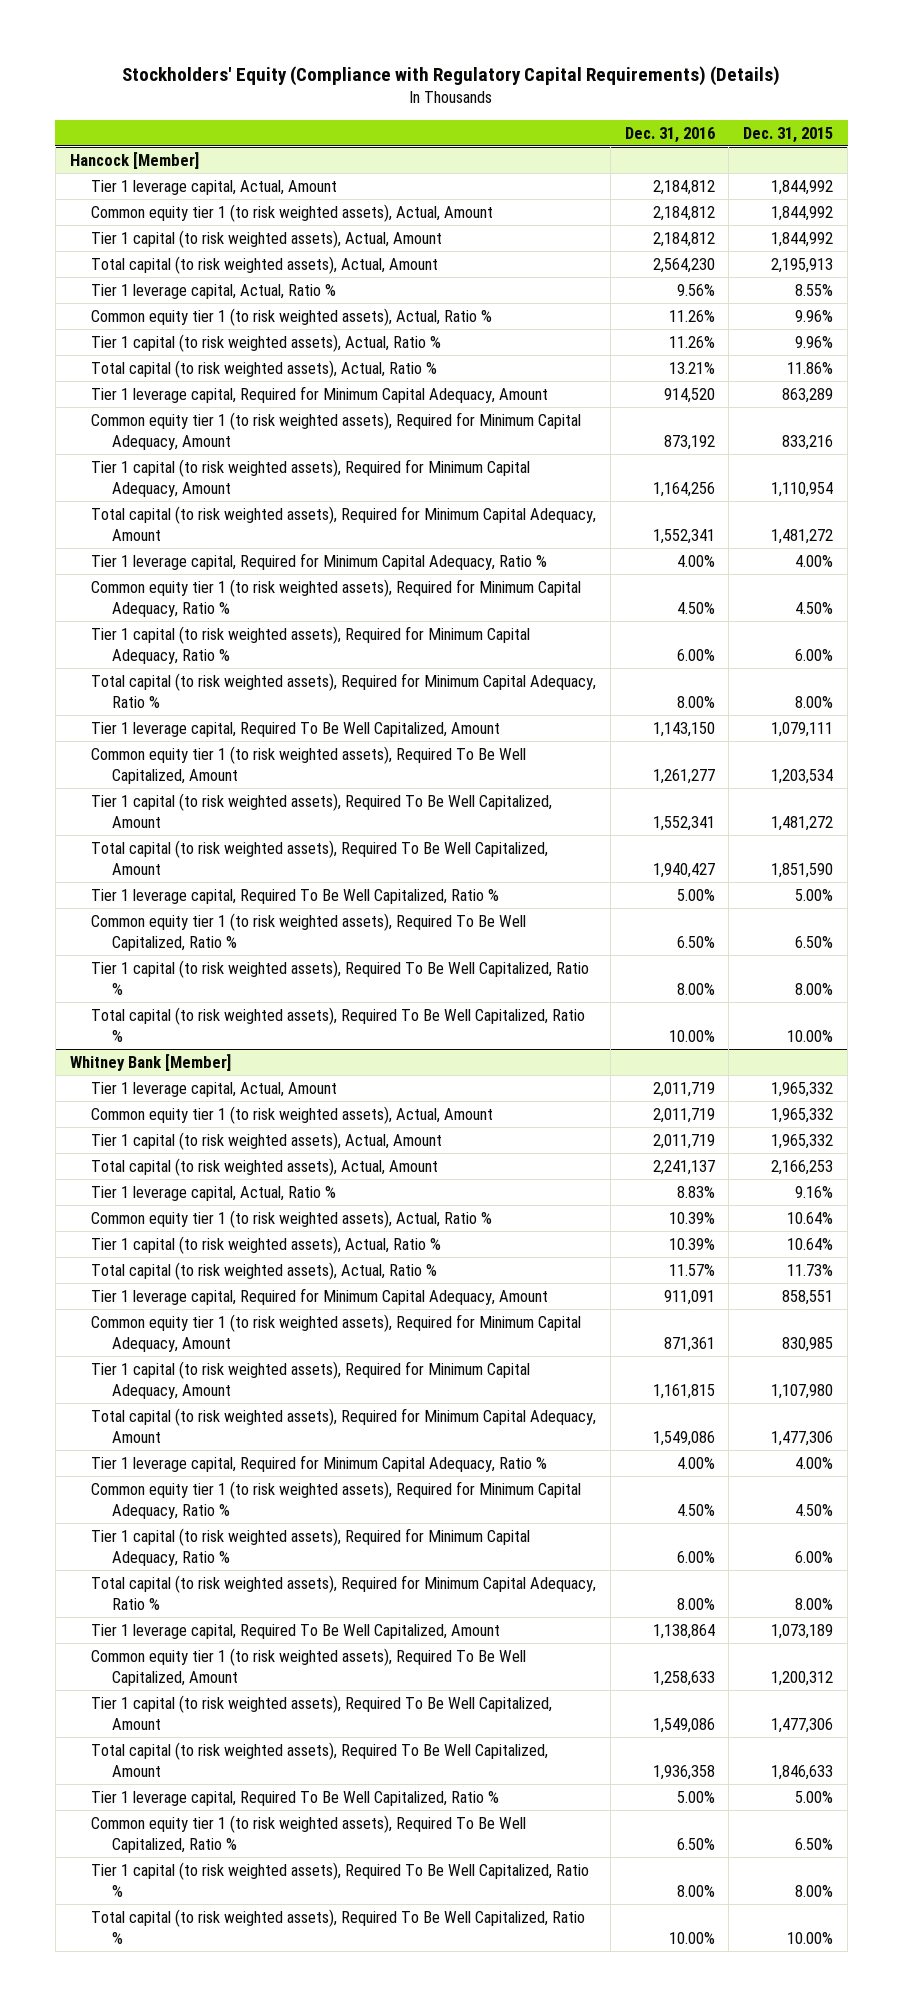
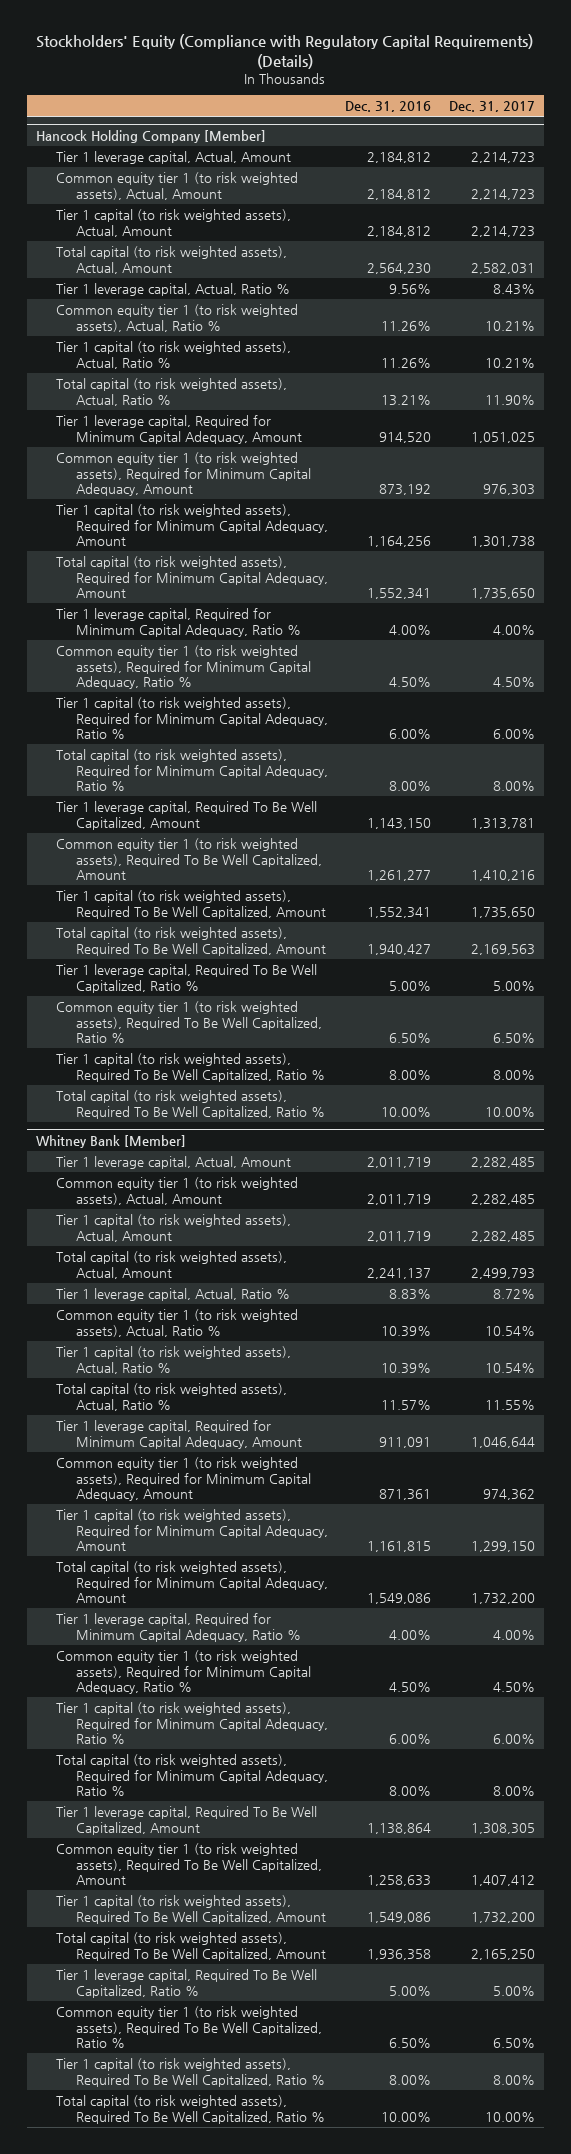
- | Dec. 31, 2016 | Dec. 31, 2015
+ | Dec. 31, 2016 | Dec. 31, 2017
- Hancock [Member]
+ Hancock Holding Company [Member]

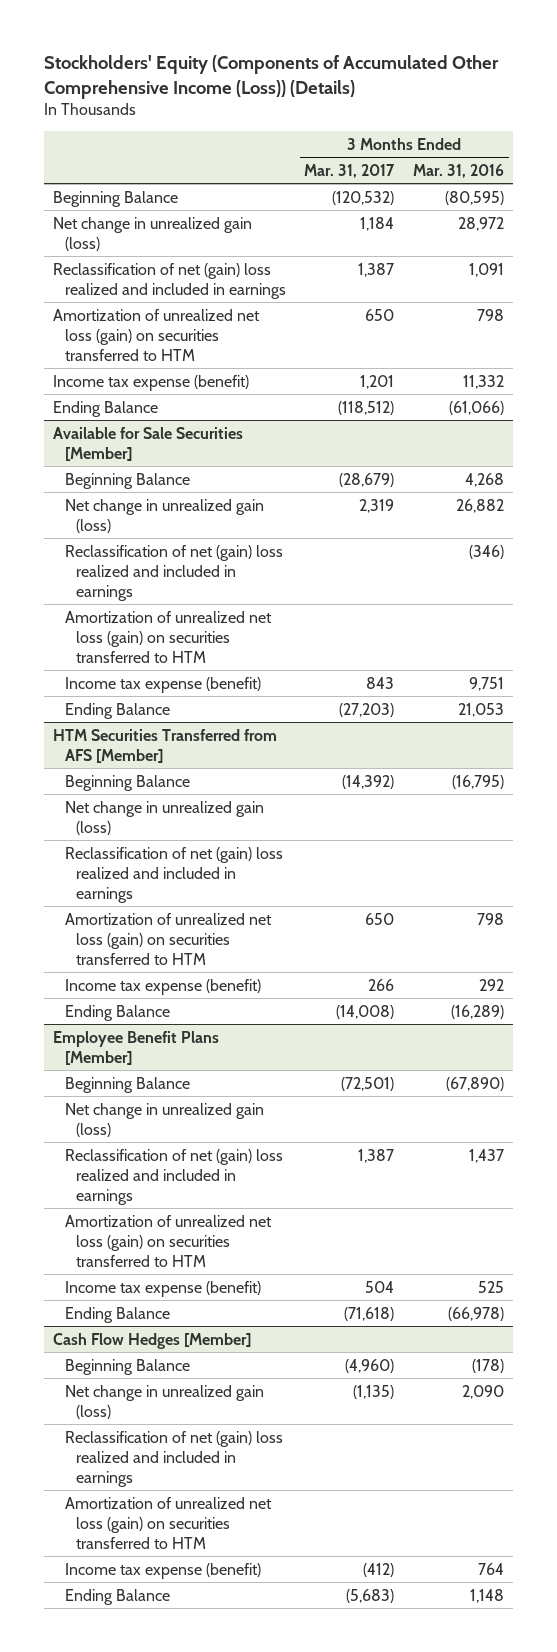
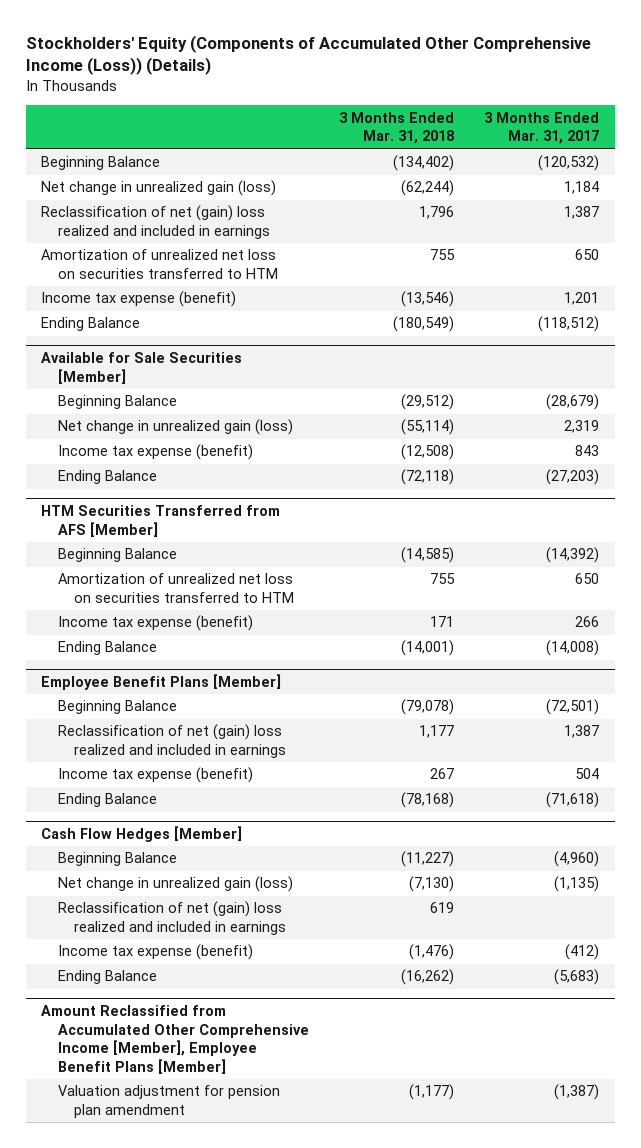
- | 3 Months Ended Mar. 31, 2017 | 3 Months Ended Mar. 31, 2016
+ | 3 Months Ended Mar. 31, 2018 | 3 Months Ended Mar. 31, 2017
- Amortization of unrealized net loss (gain) on securities transferred to HTM | 650 | 798
+ Amortization of unrealized net loss on securities transferred to HTM | 755 | 650
@ Available for Sale Securities [Member]
- Reclassification of net (gain) loss realized and included in earnings | | (346)
- Amortization of unrealized net loss (gain) on securities transferred to HTM
@ HTM Securities Transferred from AFS [Member]
- Net change in unrealized gain (loss)
- Reclassification of net (gain) loss realized and included in earnings
- Amortization of unrealized net loss (gain) on securities transferred to HTM | 650 | 798
+ Amortization of unrealized net loss on securities transferred to HTM | 755 | 650
@ Employee Benefit Plans [Member]
- Net change in unrealized gain (loss)
- Amortization of unrealized net loss (gain) on securities transferred to HTM
@ Cash Flow Hedges [Member]
- Amortization of unrealized net loss (gain) on securities transferred to HTM
+ Amount Reclassified from Accumulated Other Comprehensive Income [Member], Employee Benefit Plans [Member]
+ Valuation adjustment for pension plan amendment | (1,177) | (1,387)

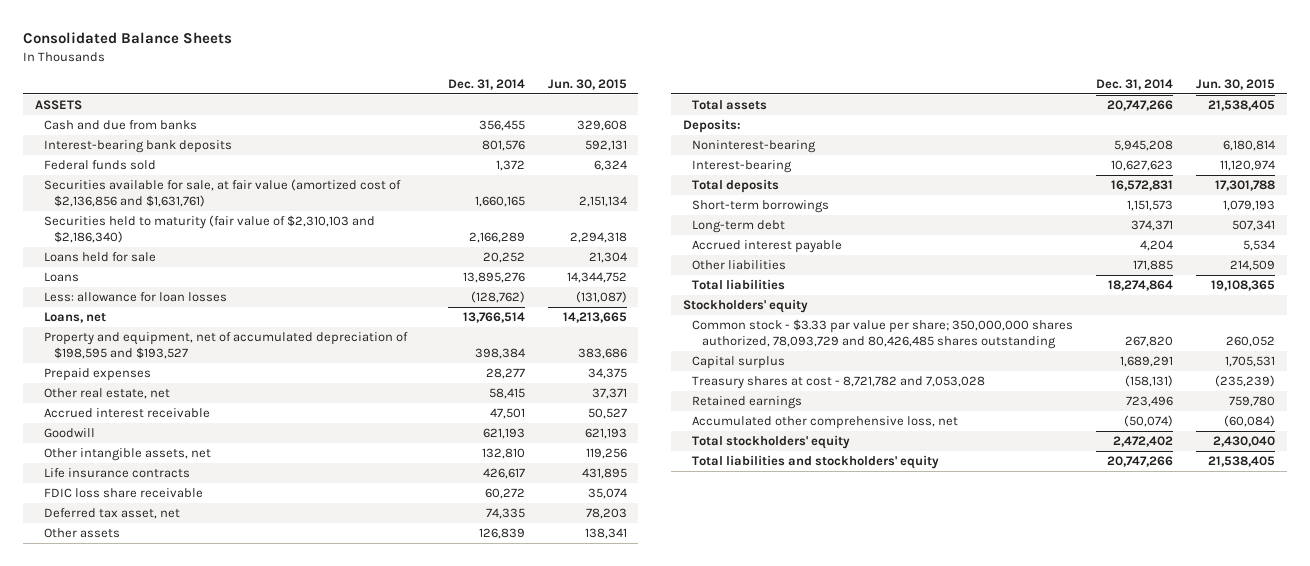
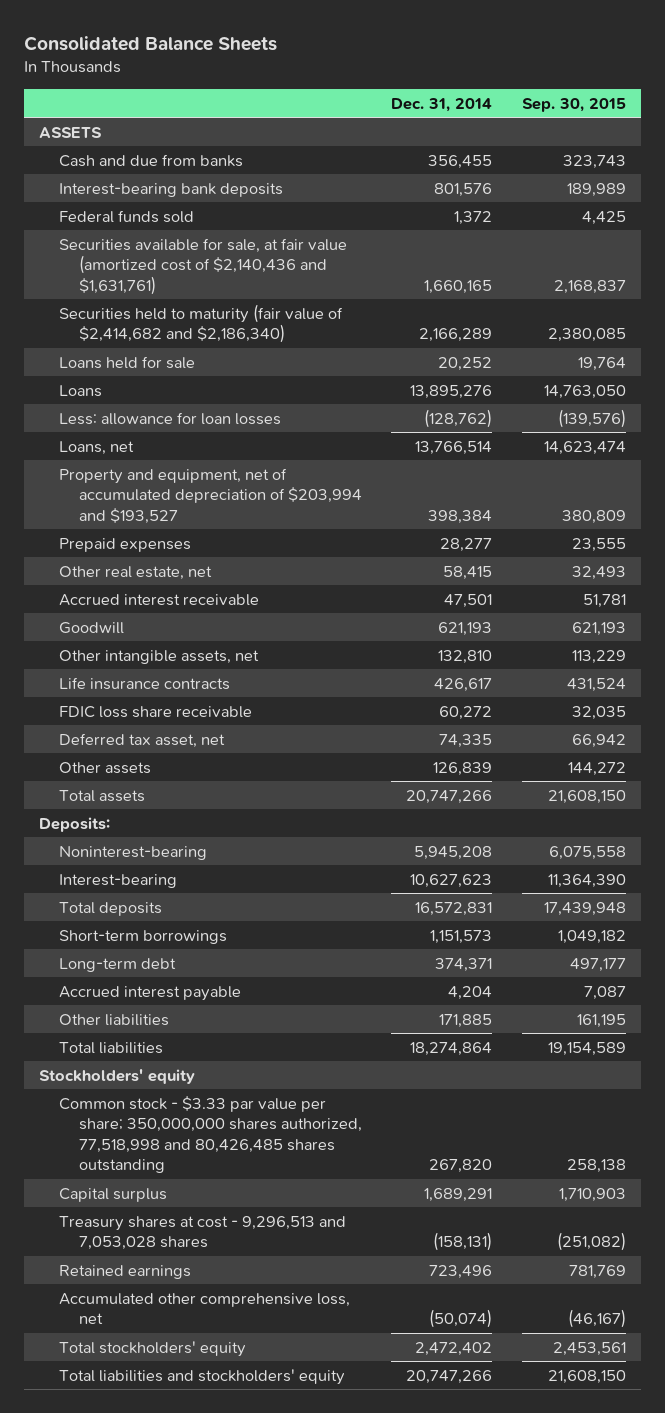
- | Dec. 31, 2014 | Jun. 30, 2015
+ | Dec. 31, 2014 | Sep. 30, 2015
- Securities available for sale, at fair value (amortized cost of $2,136,856 and $1,631,761) | 1,660,165 | 2,151,134
- Securities held to maturity (fair value of $2,310,103 and $2,186,340) | 2,166,289 | 2,294,318
+ Securities available for sale, at fair value (amortized cost of $2,140,436 and $1,631,761) | 1,660,165 | 2,168,837
+ Securities held to maturity (fair value of $2,414,682 and $2,186,340) | 2,166,289 | 2,380,085
- Property and equipment, net of accumulated depreciation of $198,595 and $193,527 | 398,384 | 383,686
+ Property and equipment, net of accumulated depreciation of $203,994 and $193,527 | 398,384 | 380,809
- Common stock - $3.33 par value per share; 350,000,000 shares authorized, 78,093,729 and 80,426,485 shares outstanding | 267,820 | 260,052
+ Common stock - $3.33 par value per share; 350,000,000 shares authorized, 77,518,998 and 80,426,485 shares outstanding | 267,820 | 258,138
- Treasury shares at cost - 8,721,782 and 7,053,028 | (158,131) | (235,239)
+ Treasury shares at cost - 9,296,513 and 7,053,028 shares | (158,131) | (251,082)

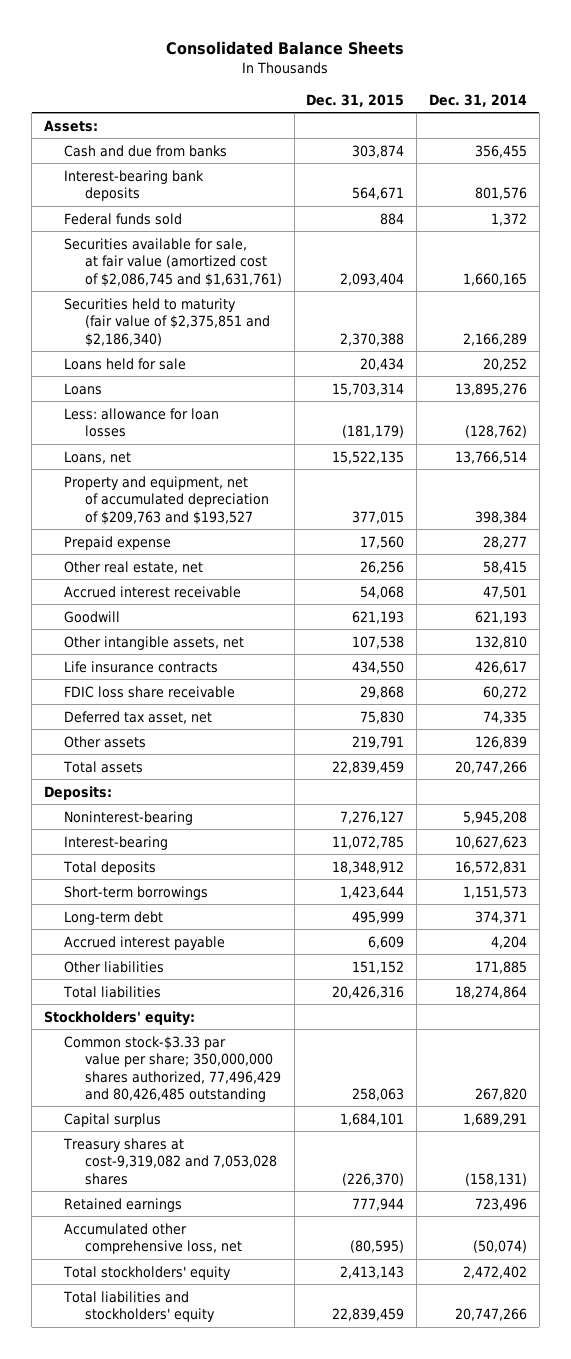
- | Dec. 31, 2014 | Sep. 30, 2015
+ | Dec. 31, 2015 | Dec. 31, 2014
- ASSETS
+ Assets:
- Securities available for sale, at fair value (amortized cost of $2,140,436 and $1,631,761) | 1,660,165 | 2,168,837
- Securities held to maturity (fair value of $2,414,682 and $2,186,340) | 2,166,289 | 2,380,085
+ Securities available for sale, at fair value (amortized cost of $2,086,745 and $1,631,761) | 2,093,404 | 1,660,165
+ Securities held to maturity (fair value of $2,375,851 and $2,186,340) | 2,370,388 | 2,166,289
- Property and equipment, net of accumulated depreciation of $203,994 and $193,527 | 398,384 | 380,809
- Prepaid expenses | 28,277 | 23,555
+ Property and equipment, net of accumulated depreciation of $209,763 and $193,527 | 377,015 | 398,384
+ Prepaid expense | 17,560 | 28,277
- Stockholders' equity
- Common stock - $3.33 par value per share; 350,000,000 shares authorized, 77,518,998 and 80,426,485 shares outstanding | 267,820 | 258,138
+ Stockholders' equity:
+ Common stock-$3.33 par value per share; 350,000,000 shares authorized, 77,496,429 and 80,426,485 outstanding | 258,063 | 267,820
- Treasury shares at cost - 9,296,513 and 7,053,028 shares | (158,131) | (251,082)
+ Treasury shares at cost-9,319,082 and 7,053,028 shares | (226,370) | (158,131)

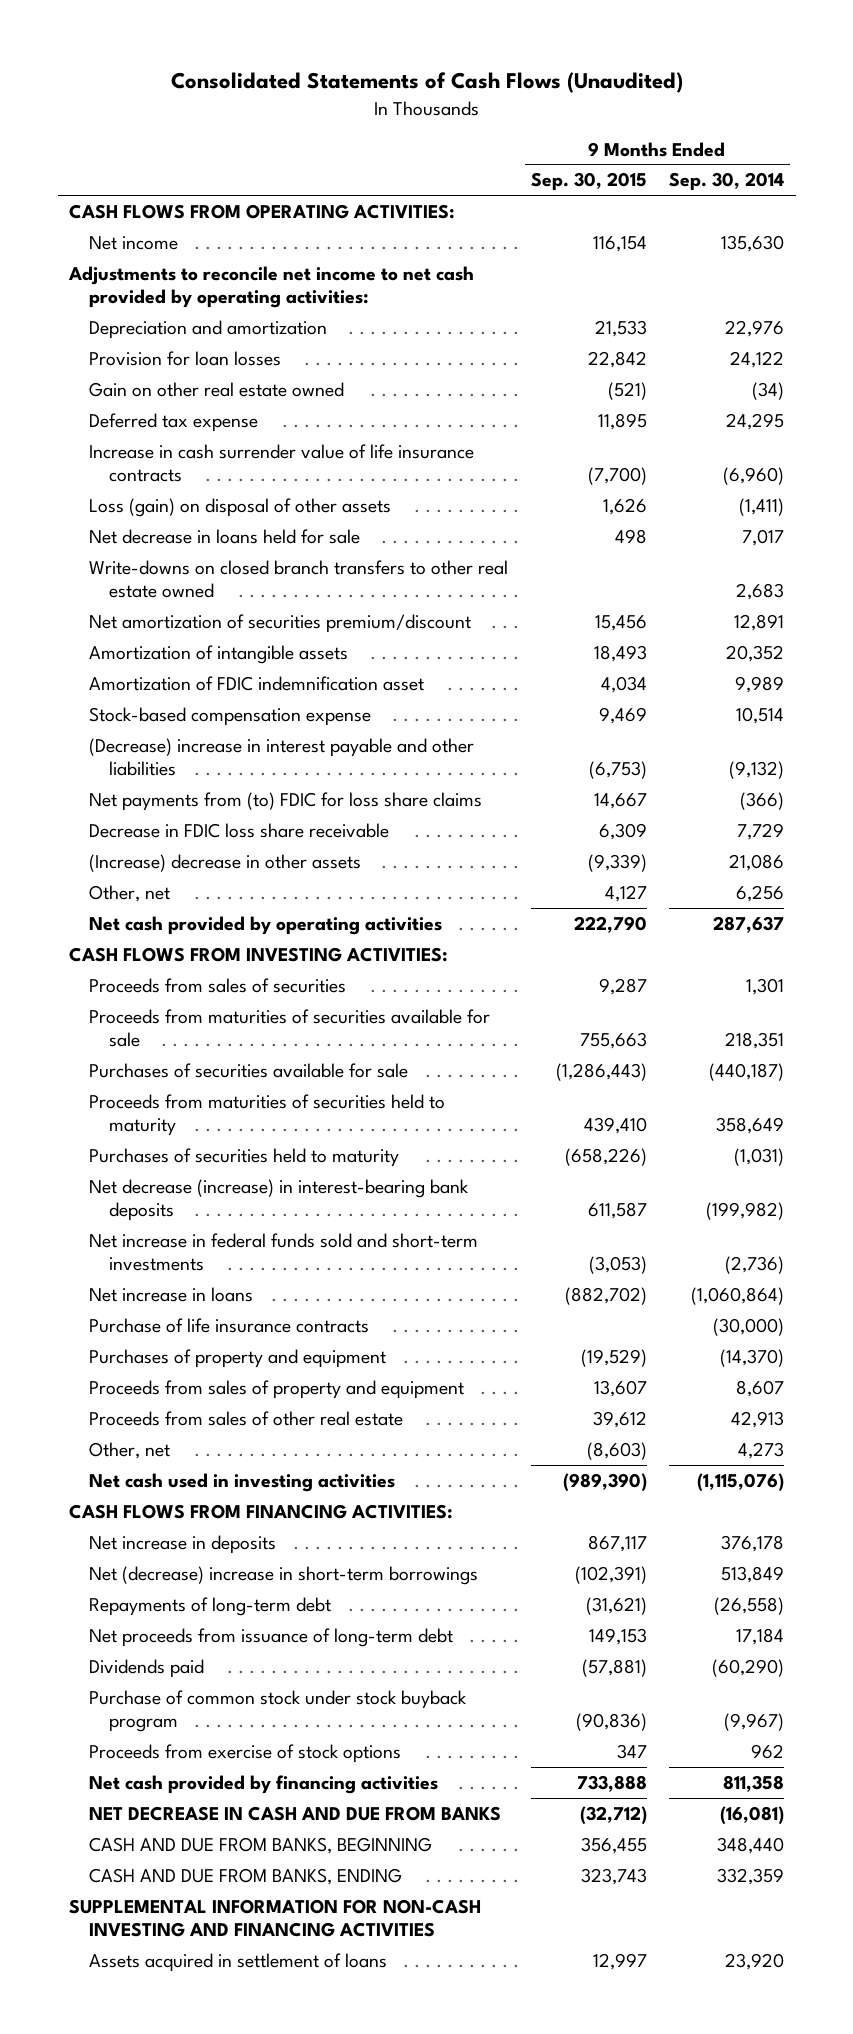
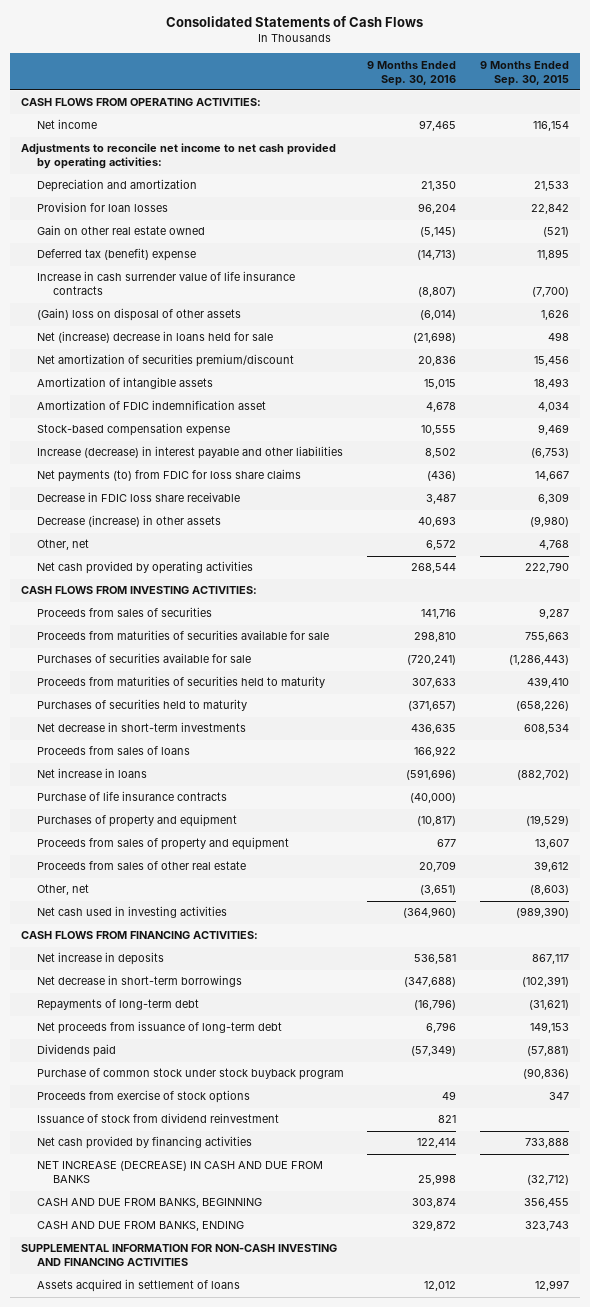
- Consolidated Statements of Cash Flows (Unaudited)
+ Consolidated Statements of Cash Flows
- | 9 Months Ended Sep. 30, 2015 | 9 Months Ended Sep. 30, 2014
+ | 9 Months Ended Sep. 30, 2016 | 9 Months Ended Sep. 30, 2015
- Deferred tax expense | 11,895 | 24,295
+ Deferred tax (benefit) expense | (14,713) | 11,895
- Loss (gain) on disposal of other assets | 1,626 | (1,411)
- Net decrease in loans held for sale | 498 | 7,017
- Write-downs on closed branch transfers to other real estate owned | | 2,683
+ (Gain) loss on disposal of other assets | (6,014) | 1,626
+ Net (increase) decrease in loans held for sale | (21,698) | 498
- (Decrease) increase in interest payable and other liabilities | (6,753) | (9,132)
- Net payments from (to) FDIC for loss share claims | 14,667 | (366)
+ Increase (decrease) in interest payable and other liabilities | 8,502 | (6,753)
+ Net payments (to) from FDIC for loss share claims | (436) | 14,667
- (Increase) decrease in other assets | (9,339) | 21,086
- Other, net | 4,127 | 6,256
+ Decrease (increase) in other assets | 40,693 | (9,980)
+ Other, net | 6,572 | 4,768
- Net decrease (increase) in interest-bearing bank deposits | 611,587 | (199,982)
- Net increase in federal funds sold and short-term investments | (3,053) | (2,736)
+ Net decrease in short-term investments | 436,635 | 608,534
+ Proceeds from sales of loans | 166,922 |
- Net (decrease) increase in short-term borrowings | (102,391) | 513,849
+ Net decrease in short-term borrowings | (347,688) | (102,391)
+ Issuance of stock from dividend reinvestment | 821 |
- NET DECREASE IN CASH AND DUE FROM BANKS | (32,712) | (16,081)
+ NET INCREASE (DECREASE) IN CASH AND DUE FROM BANKS | 25,998 | (32,712)

